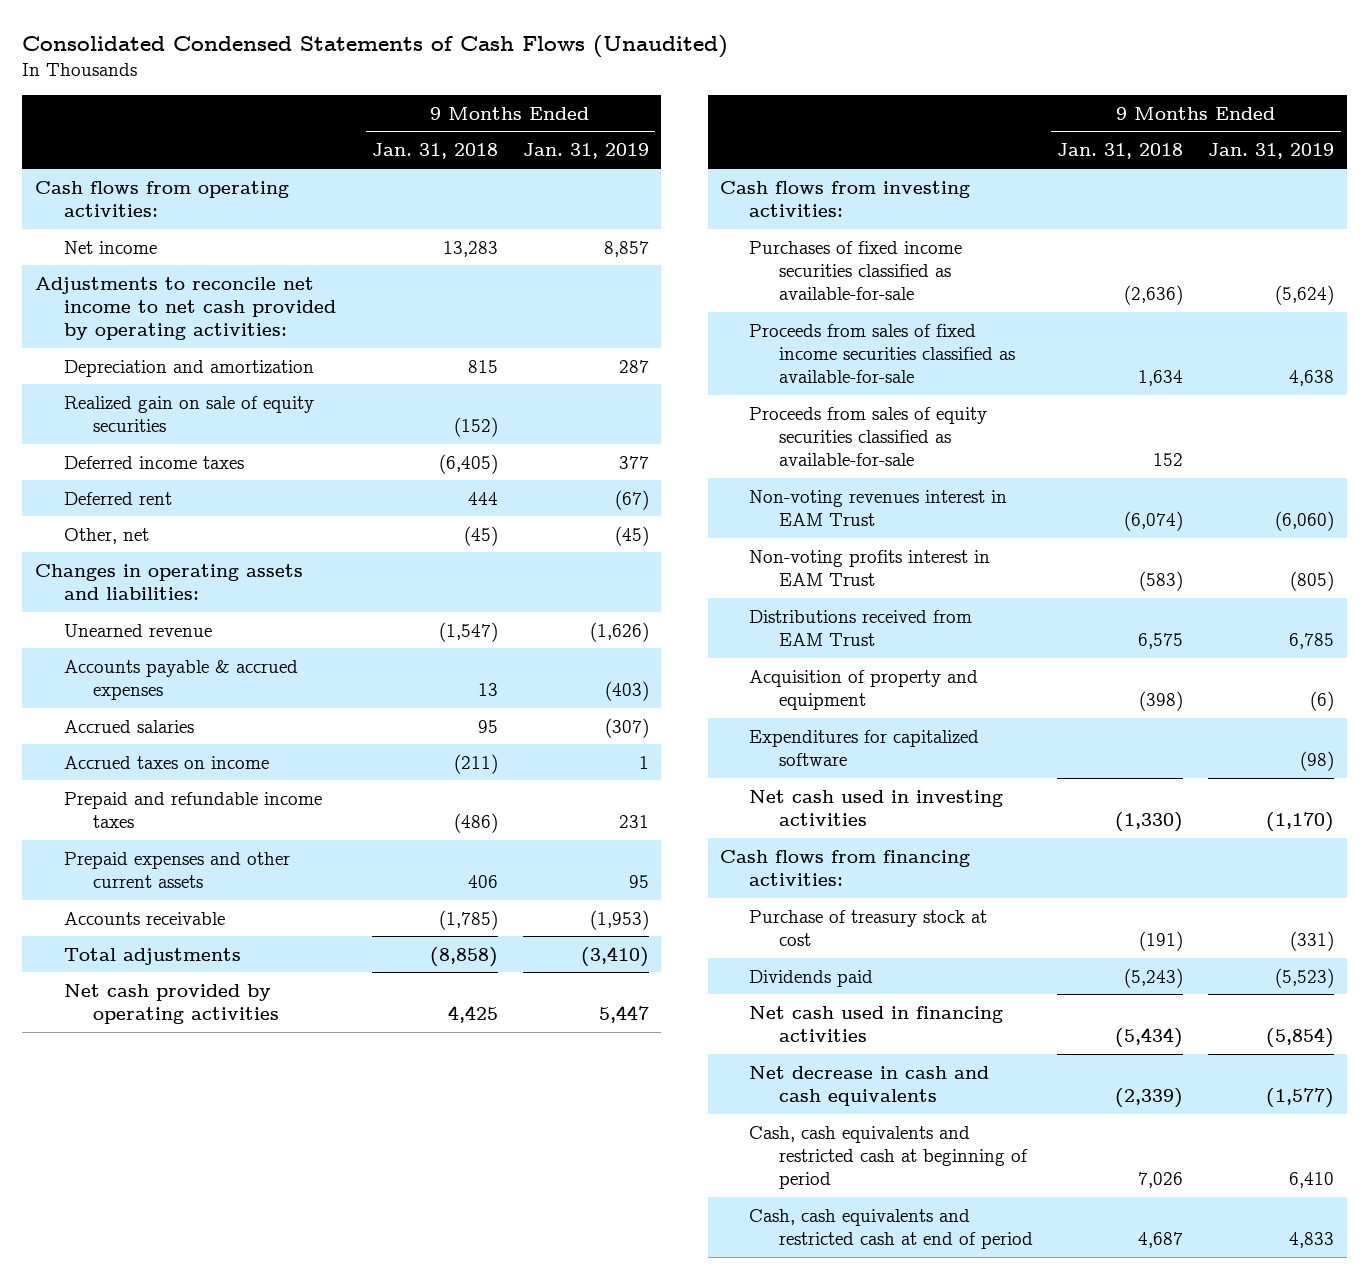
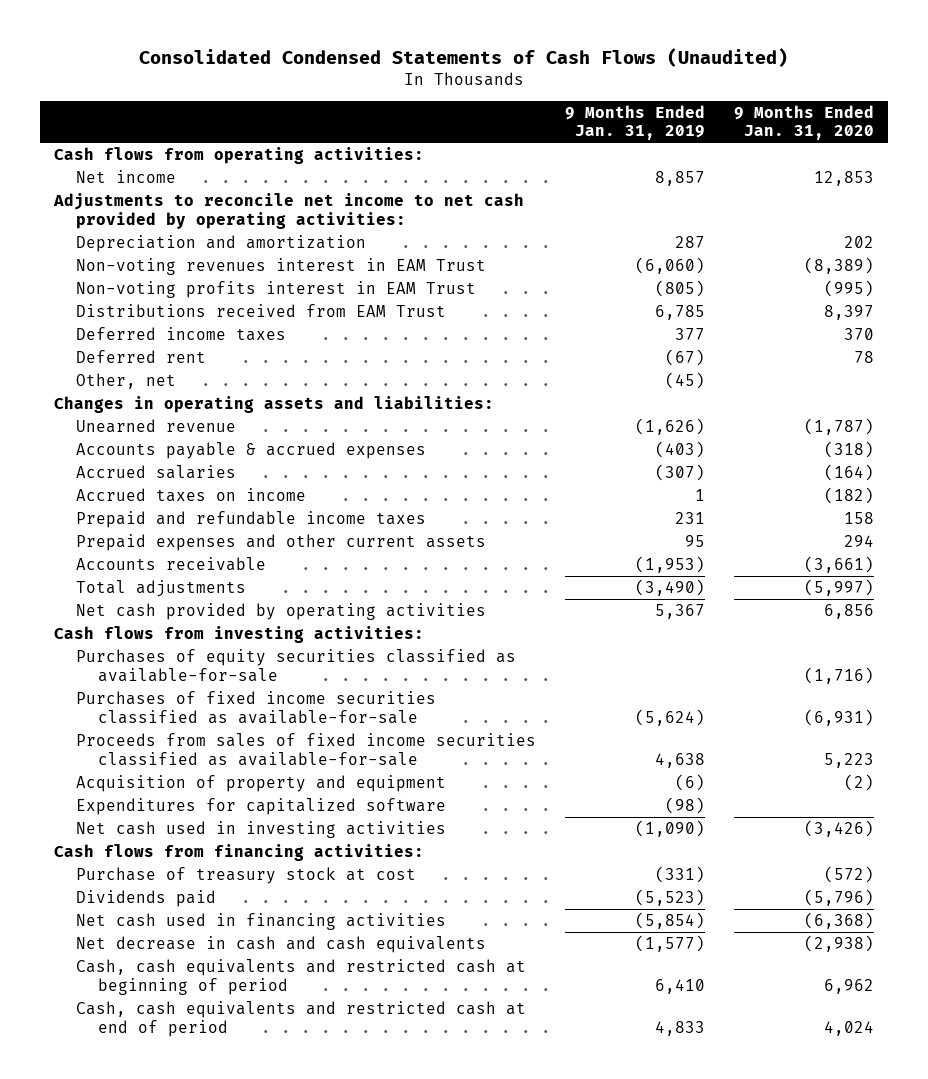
- | 9 Months Ended Jan. 31, 2018 | 9 Months Ended Jan. 31, 2019
+ | 9 Months Ended Jan. 31, 2019 | 9 Months Ended Jan. 31, 2020
- Realized gain on sale of equity securities | (152) |
moved up: Non-voting revenues interest in EAM Trust | (6,060) | (8,389)
moved up: Non-voting profits interest in EAM Trust | (805) | (995)
moved up: Distributions received from EAM Trust | 6,785 | 8,397
- Total adjustments | (8,858) | (3,410)
- Net cash provided by operating activities | 4,425 | 5,447
+ Total adjustments | (3,490) | (5,997)
+ Net cash provided by operating activities | 5,367 | 6,856
+ Purchases of equity securities classified as available-for-sale | | (1,716)
- Proceeds from sales of equity securities classified as available-for-sale | 152 |
- Net cash used in investing activities | (1,330) | (1,170)
+ Net cash used in investing activities | (1,090) | (3,426)

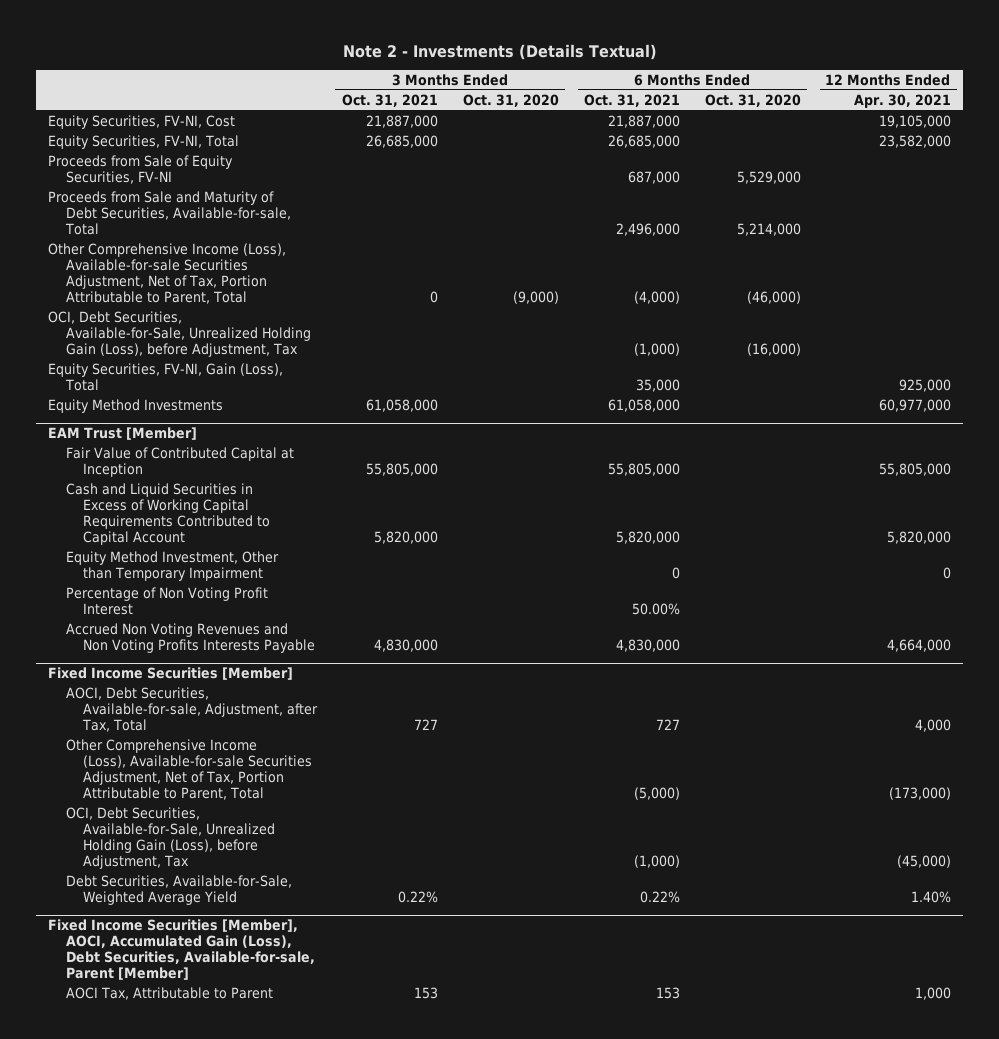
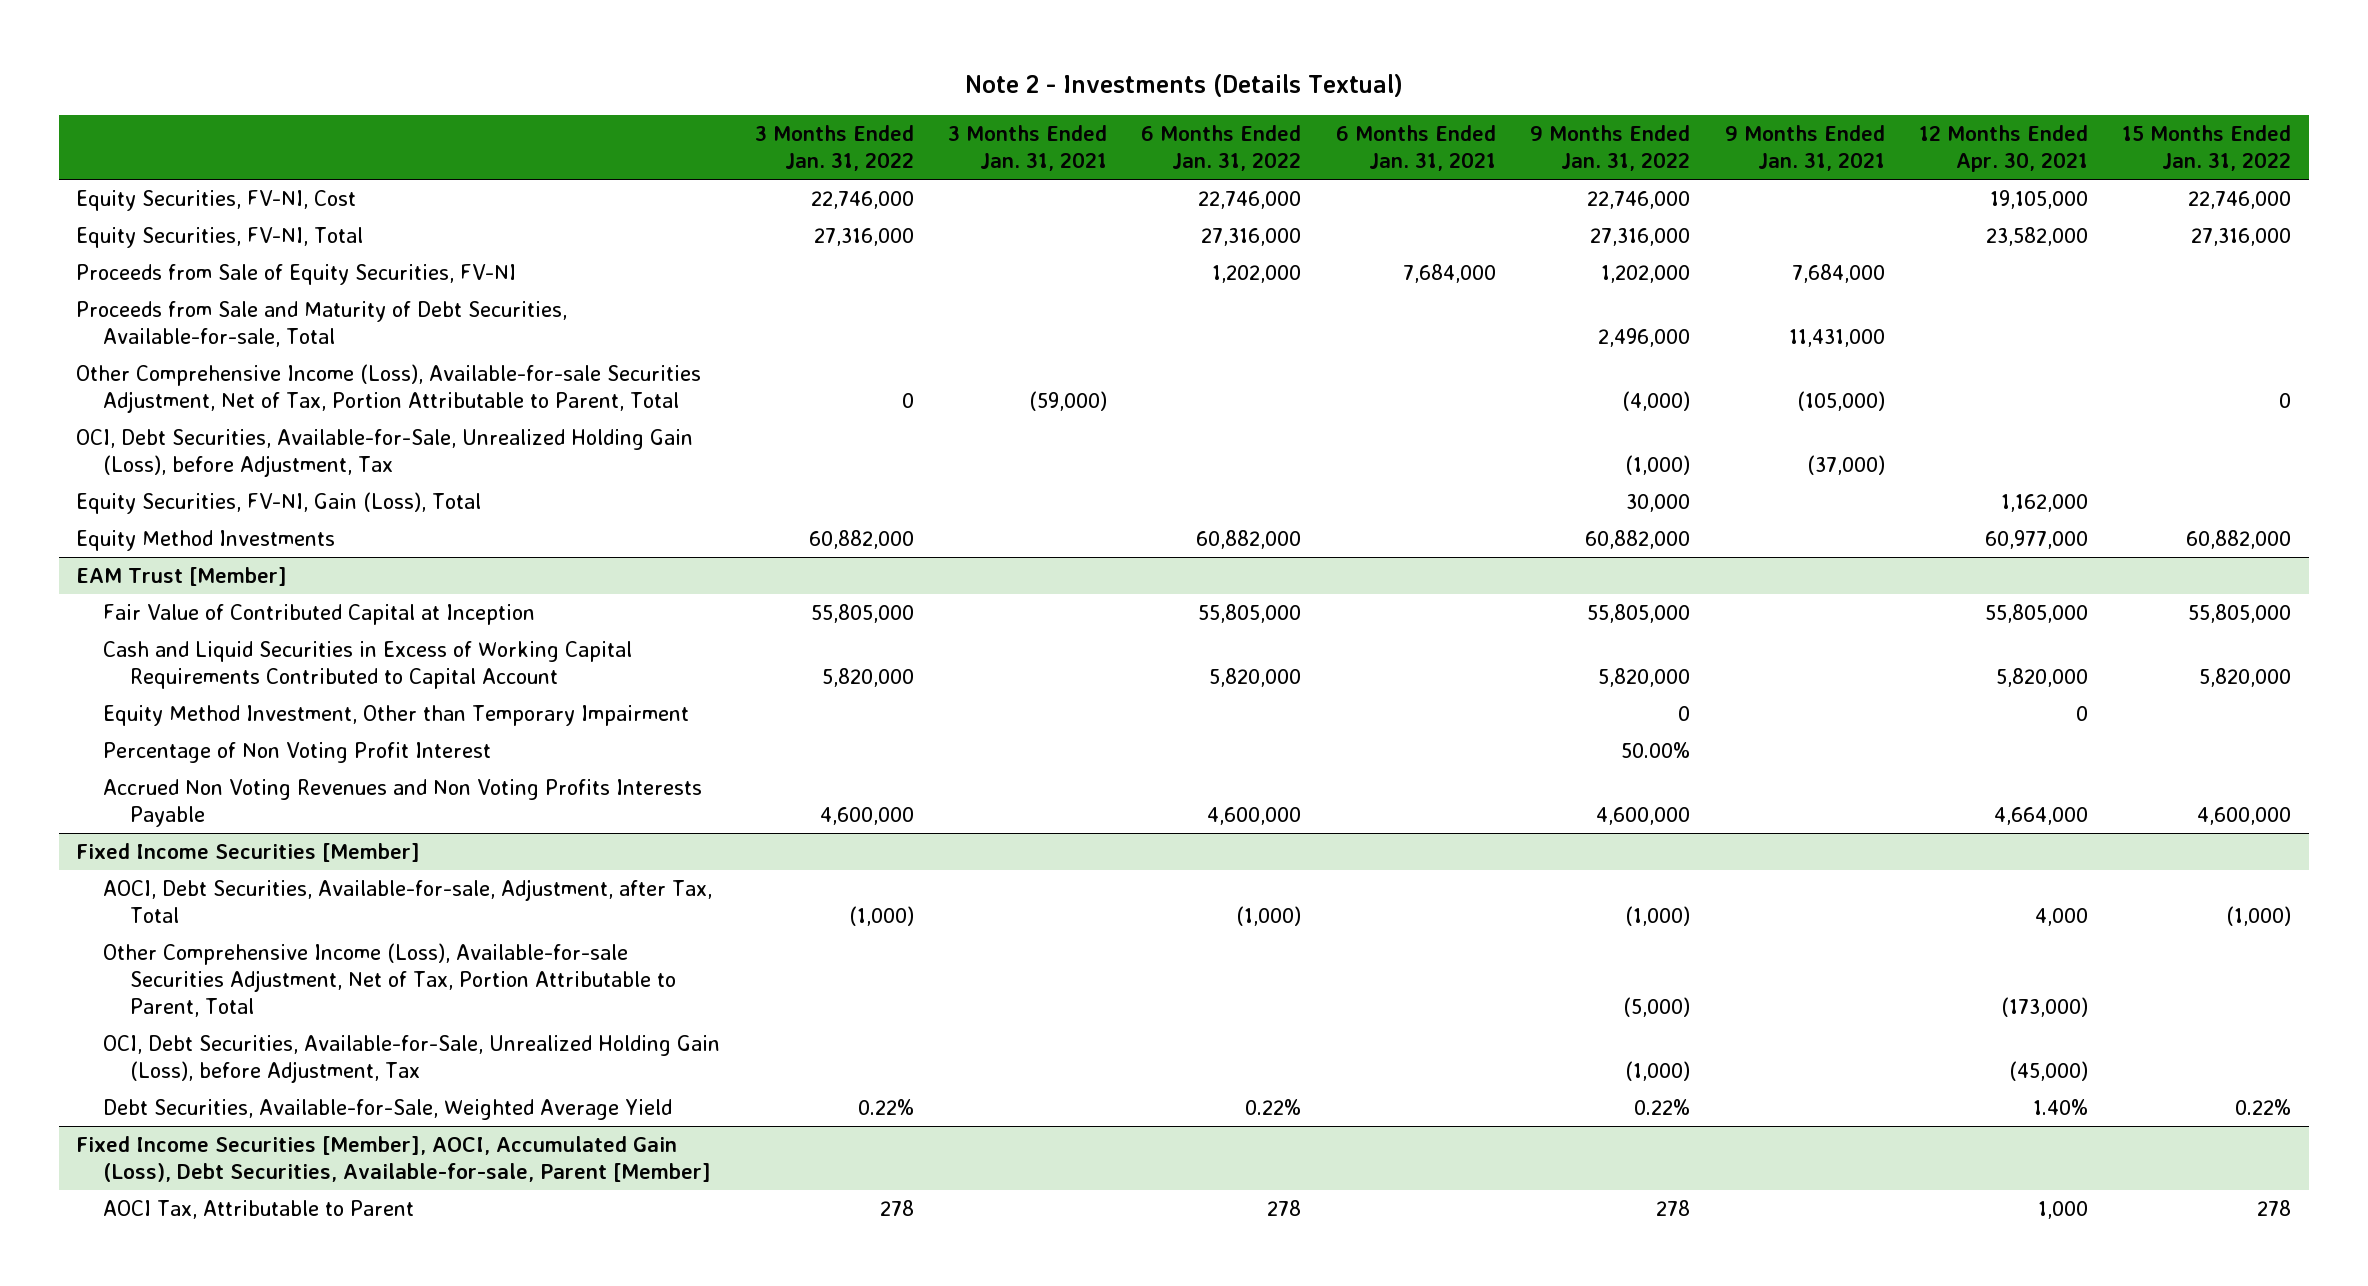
- | 3 Months Ended Oct. 31, 2021 | 3 Months Ended Oct. 31, 2020 | 6 Months Ended Oct. 31, 2021 | 6 Months Ended Oct. 31, 2020 | 12 Months Ended Apr. 30, 2021
+ | 3 Months Ended Jan. 31, 2022 | 3 Months Ended Jan. 31, 2021 | 6 Months Ended Jan. 31, 2022 | 6 Months Ended Jan. 31, 2021 | 9 Months Ended Jan. 31, 2022 | 9 Months Ended Jan. 31, 2021 | 12 Months Ended Apr. 30, 2021 | 15 Months Ended Jan. 31, 2022
- Equity Securities, FV-NI, Gain (Loss), Total | | | 35,000 | | 925,000
+ Equity Securities, FV-NI, Gain (Loss), Total | | | | | 30,000 | | 1,162,000 |

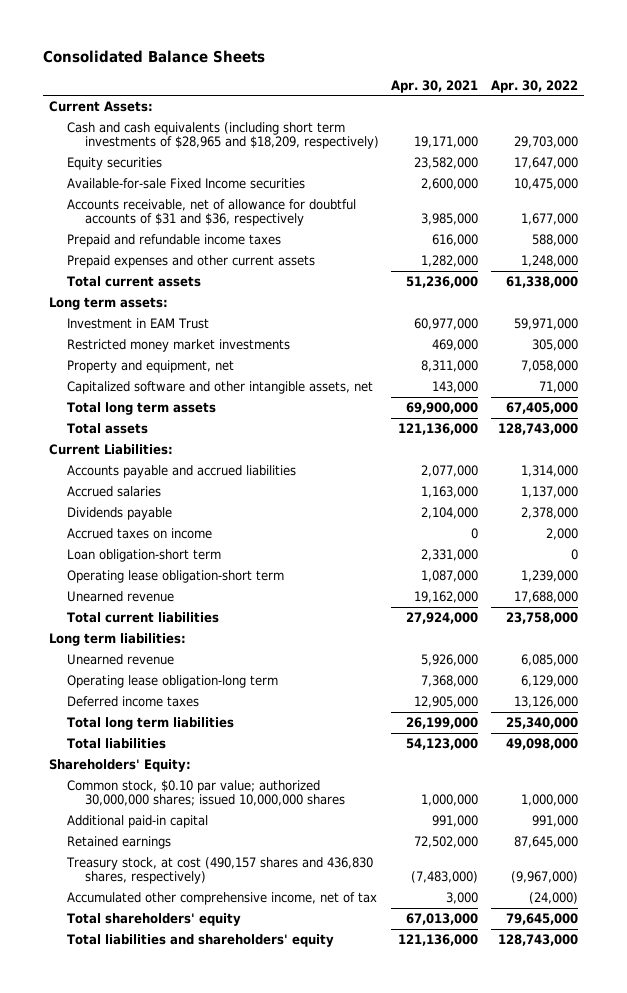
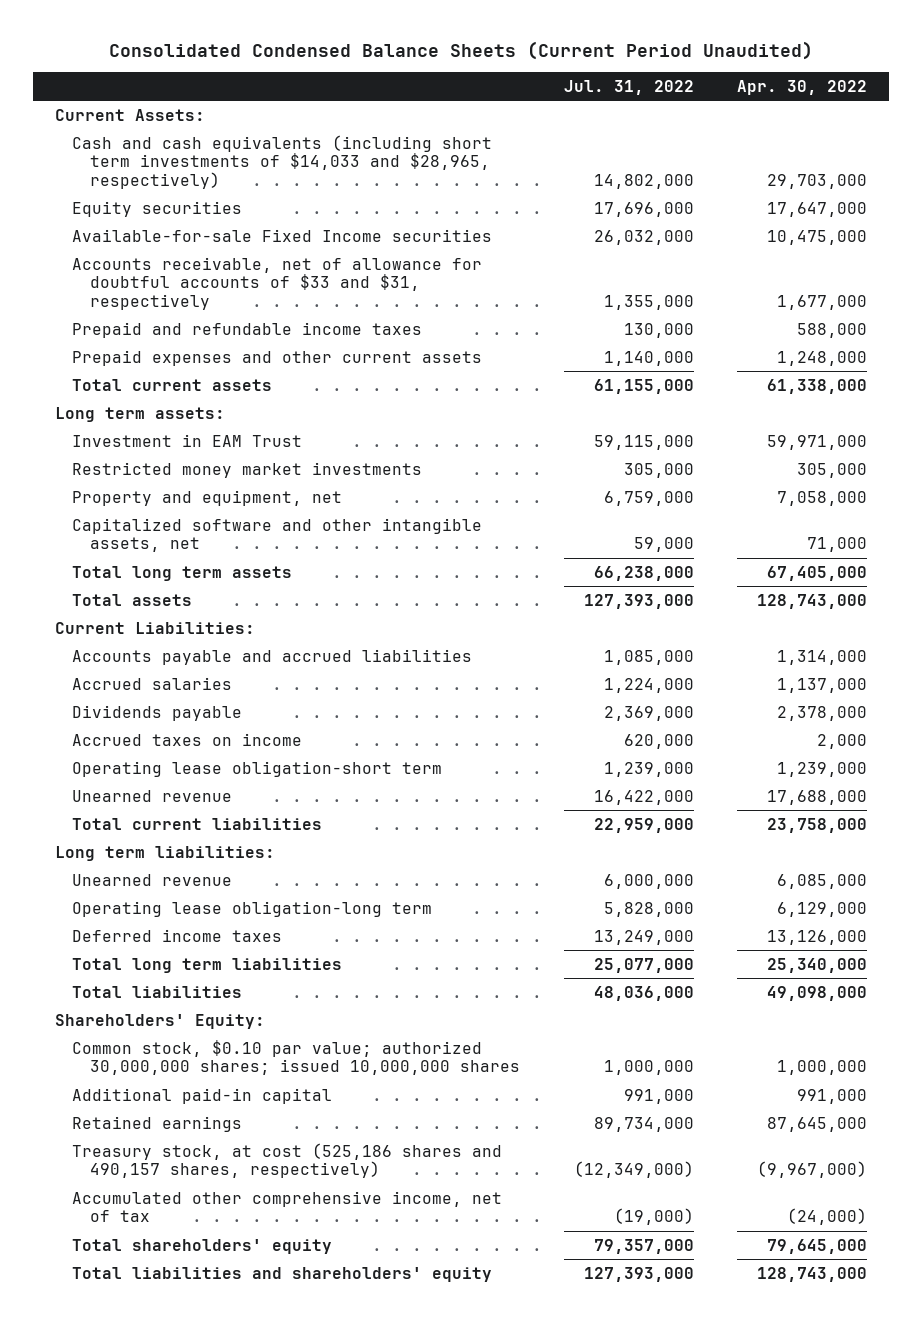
- Consolidated Balance Sheets
+ Consolidated Condensed Balance Sheets (Current Period Unaudited)
- | Apr. 30, 2021 | Apr. 30, 2022
+ | Jul. 31, 2022 | Apr. 30, 2022
- Cash and cash equivalents (including short term investments of $28,965 and $18,209, respectively) | 19,171,000 | 29,703,000
+ Cash and cash equivalents (including short term investments of $14,033 and $28,965, respectively) | 14,802,000 | 29,703,000
- Accounts receivable, net of allowance for doubtful accounts of $31 and $36, respectively | 3,985,000 | 1,677,000
+ Accounts receivable, net of allowance for doubtful accounts of $33 and $31, respectively | 1,355,000 | 1,677,000
- Loan obligation-short term | 2,331,000 | 0
- Treasury stock, at cost (490,157 shares and 436,830 shares, respectively) | (7,483,000) | (9,967,000)
+ Treasury stock, at cost (525,186 shares and 490,157 shares, respectively) | (12,349,000) | (9,967,000)

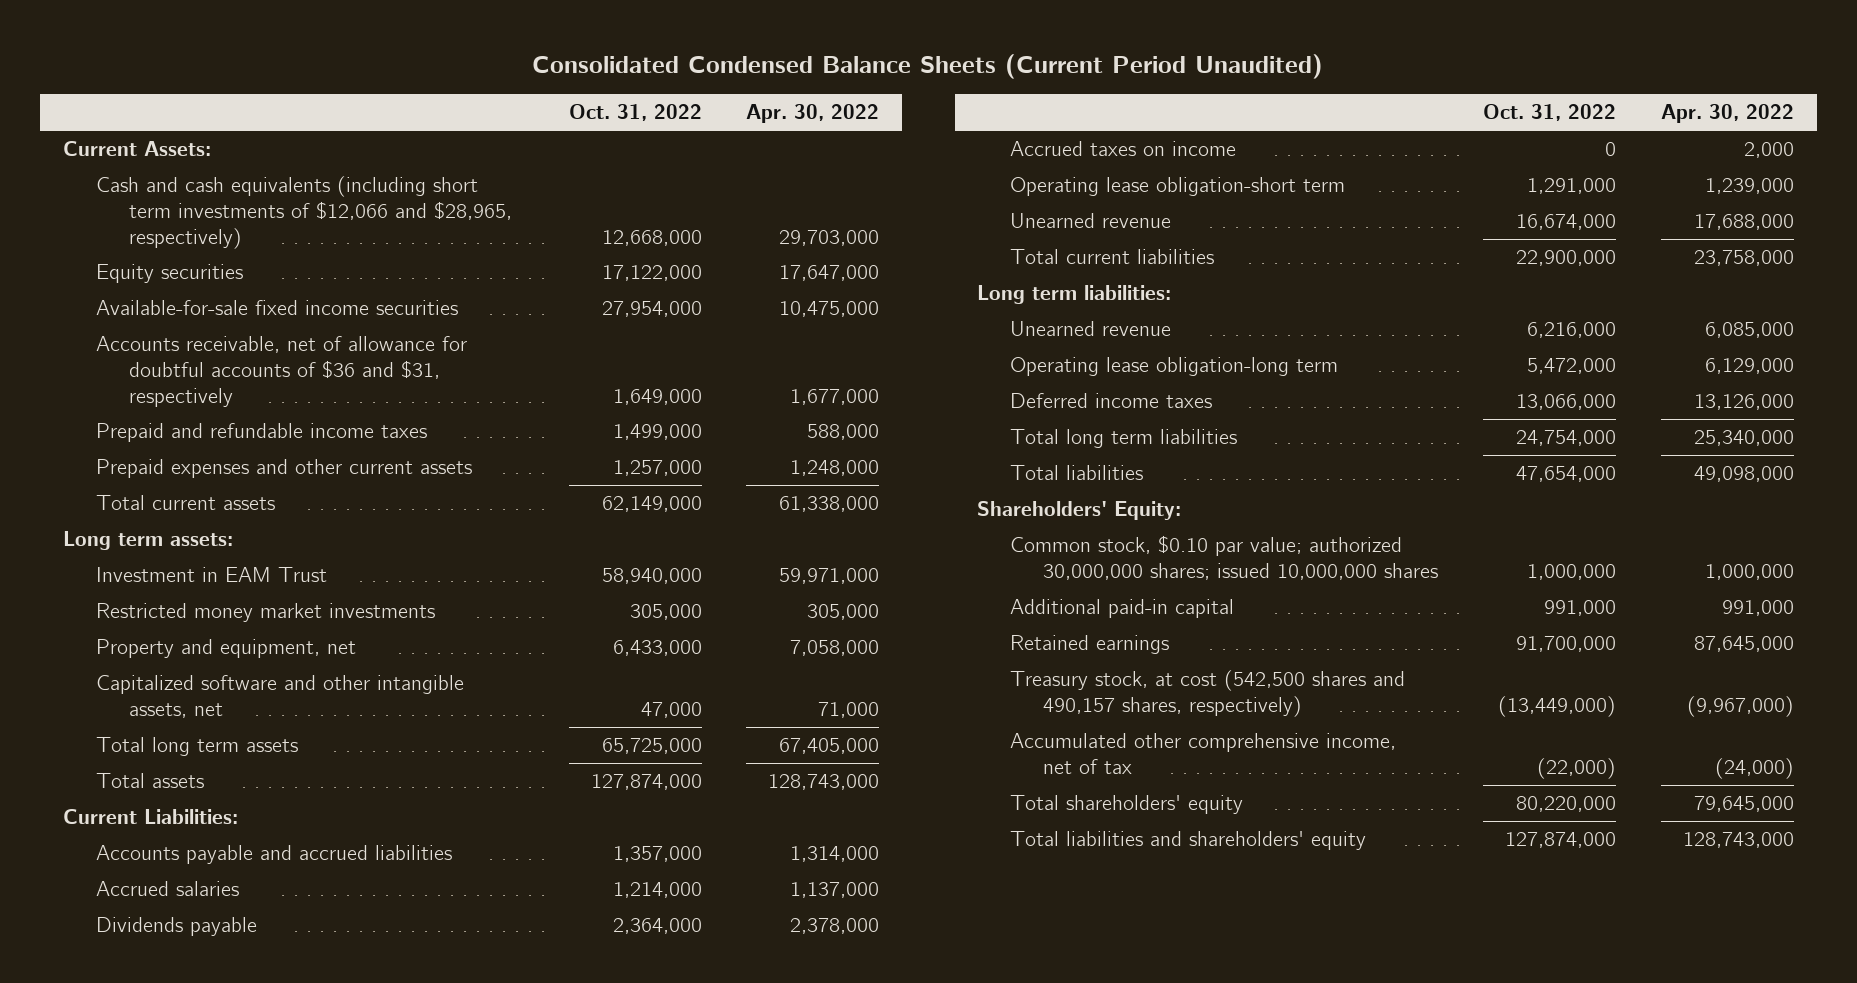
- | Jul. 31, 2022 | Apr. 30, 2022
+ | Oct. 31, 2022 | Apr. 30, 2022
- Cash and cash equivalents (including short term investments of $14,033 and $28,965, respectively) | 14,802,000 | 29,703,000
+ Cash and cash equivalents (including short term investments of $12,066 and $28,965, respectively) | 12,668,000 | 29,703,000
- Available-for-sale Fixed Income securities | 26,032,000 | 10,475,000
- Accounts receivable, net of allowance for doubtful accounts of $33 and $31, respectively | 1,355,000 | 1,677,000
+ Available-for-sale fixed income securities | 27,954,000 | 10,475,000
+ Accounts receivable, net of allowance for doubtful accounts of $36 and $31, respectively | 1,649,000 | 1,677,000
- Treasury stock, at cost (525,186 shares and 490,157 shares, respectively) | (12,349,000) | (9,967,000)
+ Treasury stock, at cost (542,500 shares and 490,157 shares, respectively) | (13,449,000) | (9,967,000)

